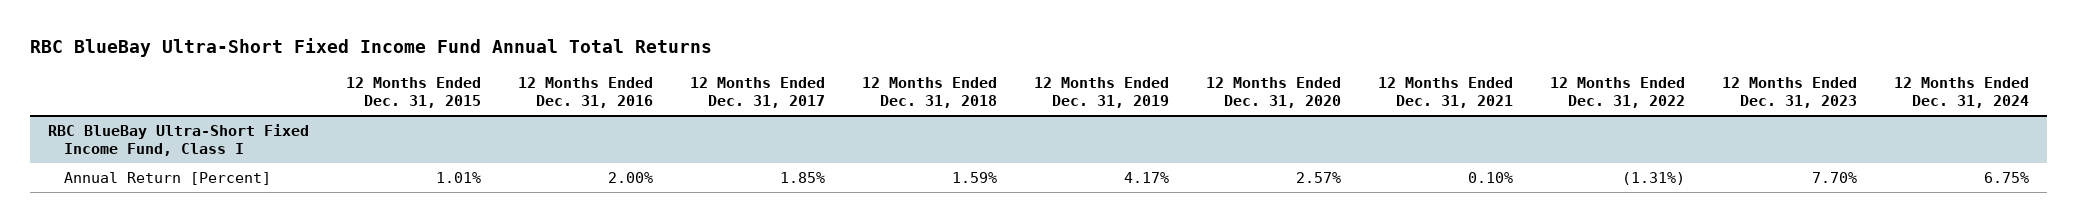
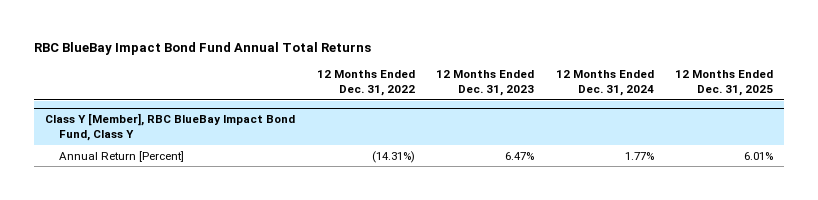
- RBC BlueBay Ultra-Short Fixed Income Fund Annual Total Returns
+ RBC BlueBay Impact Bond Fund Annual Total Returns
- | 12 Months Ended Dec. 31, 2015 | 12 Months Ended Dec. 31, 2016 | 12 Months Ended Dec. 31, 2017 | 12 Months Ended Dec. 31, 2018 | 12 Months Ended Dec. 31, 2019 | 12 Months Ended Dec. 31, 2020 | 12 Months Ended Dec. 31, 2021 | 12 Months Ended Dec. 31, 2022 | 12 Months Ended Dec. 31, 2023 | 12 Months Ended Dec. 31, 2024
+ | 12 Months Ended Dec. 31, 2022 | 12 Months Ended Dec. 31, 2023 | 12 Months Ended Dec. 31, 2024 | 12 Months Ended Dec. 31, 2025
- RBC BlueBay Ultra-Short Fixed Income Fund, Class I
- Annual Return [Percent] | 1.01% | 2.00% | 1.85% | 1.59% | 4.17% | 2.57% | 0.10% | (1.31%) | 7.70% | 6.75%
+ Class Y [Member], RBC BlueBay Impact Bond Fund, Class Y
+ Annual Return [Percent] | (14.31%) | 6.47% | 1.77% | 6.01%

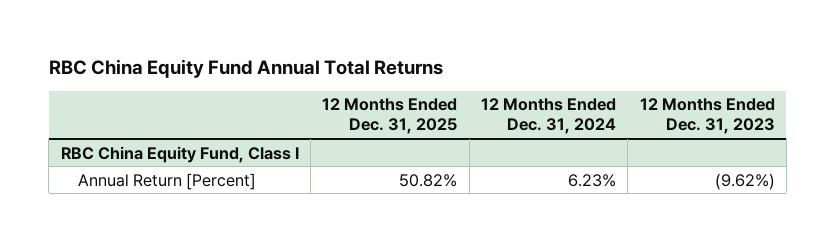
- RBC BlueBay Impact Bond Fund Annual Total Returns
+ RBC China Equity Fund Annual Total Returns
- | 12 Months Ended Dec. 31, 2022 | 12 Months Ended Dec. 31, 2023 | 12 Months Ended Dec. 31, 2024 | 12 Months Ended Dec. 31, 2025
+ | 12 Months Ended Dec. 31, 2025 | 12 Months Ended Dec. 31, 2024 | 12 Months Ended Dec. 31, 2023
- Class Y [Member], RBC BlueBay Impact Bond Fund, Class Y
- Annual Return [Percent] | (14.31%) | 6.47% | 1.77% | 6.01%
+ RBC China Equity Fund, Class I
+ Annual Return [Percent] | 50.82% | 6.23% | (9.62%)

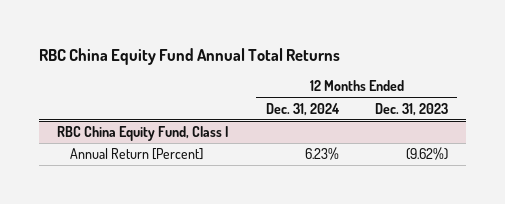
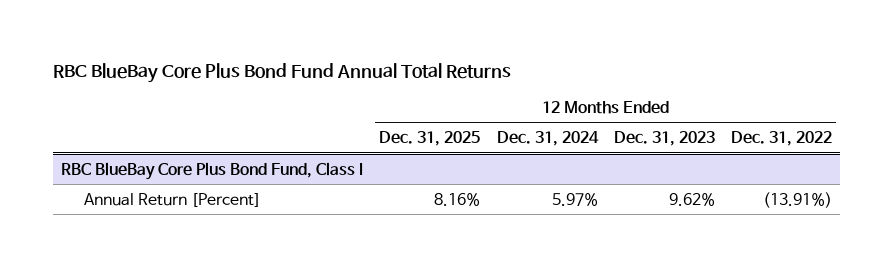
- RBC China Equity Fund Annual Total Returns
+ RBC BlueBay Core Plus Bond Fund Annual Total Returns
- | 12 Months Ended Dec. 31, 2024 | 12 Months Ended Dec. 31, 2023
+ | 12 Months Ended Dec. 31, 2025 | 12 Months Ended Dec. 31, 2024 | 12 Months Ended Dec. 31, 2023 | 12 Months Ended Dec. 31, 2022
- RBC China Equity Fund, Class I
- Annual Return [Percent] | 6.23% | (9.62%)
+ RBC BlueBay Core Plus Bond Fund, Class I
+ Annual Return [Percent] | 8.16% | 5.97% | 9.62% | (13.91%)

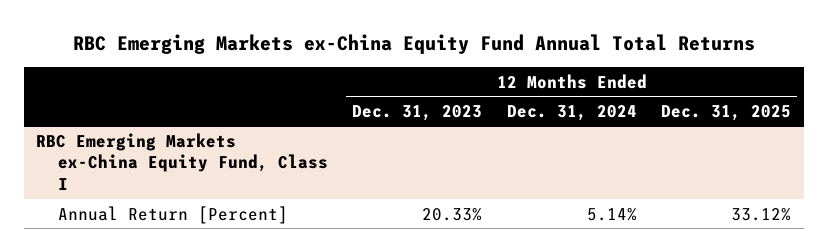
- RBC BlueBay Core Plus Bond Fund Annual Total Returns
+ RBC Emerging Markets ex-China Equity Fund Annual Total Returns
- | 12 Months Ended Dec. 31, 2025 | 12 Months Ended Dec. 31, 2024 | 12 Months Ended Dec. 31, 2023 | 12 Months Ended Dec. 31, 2022
+ | 12 Months Ended Dec. 31, 2023 | 12 Months Ended Dec. 31, 2024 | 12 Months Ended Dec. 31, 2025
- RBC BlueBay Core Plus Bond Fund, Class I
- Annual Return [Percent] | 8.16% | 5.97% | 9.62% | (13.91%)
+ RBC Emerging Markets ex-China Equity Fund, Class I
+ Annual Return [Percent] | 20.33% | 5.14% | 33.12%

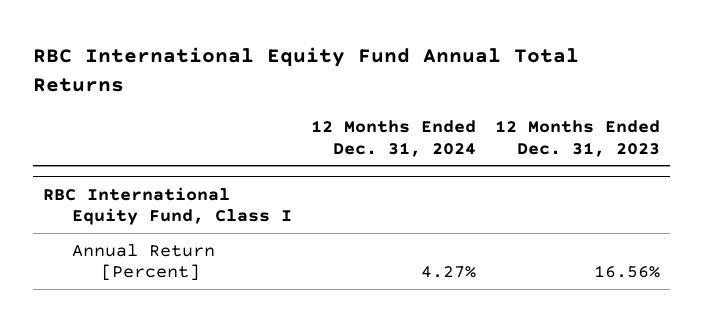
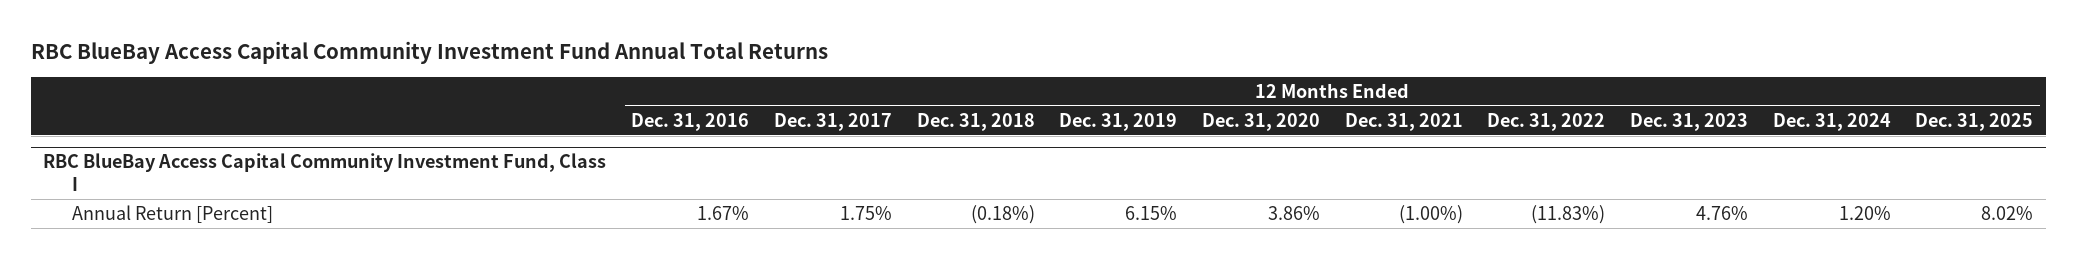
- RBC International Equity Fund Annual Total Returns
+ RBC BlueBay Access Capital Community Investment Fund Annual Total Returns
- | 12 Months Ended Dec. 31, 2024 | 12 Months Ended Dec. 31, 2023
+ | 12 Months Ended Dec. 31, 2016 | 12 Months Ended Dec. 31, 2017 | 12 Months Ended Dec. 31, 2018 | 12 Months Ended Dec. 31, 2019 | 12 Months Ended Dec. 31, 2020 | 12 Months Ended Dec. 31, 2021 | 12 Months Ended Dec. 31, 2022 | 12 Months Ended Dec. 31, 2023 | 12 Months Ended Dec. 31, 2024 | 12 Months Ended Dec. 31, 2025
- RBC International Equity Fund, Class I
- Annual Return [Percent] | 4.27% | 16.56%
+ RBC BlueBay Access Capital Community Investment Fund, Class I
+ Annual Return [Percent] | 1.67% | 1.75% | (0.18%) | 6.15% | 3.86% | (1.00%) | (11.83%) | 4.76% | 1.20% | 8.02%

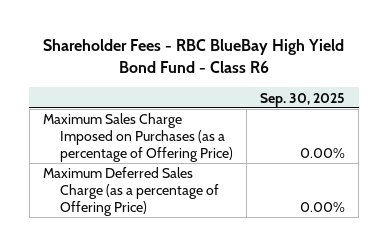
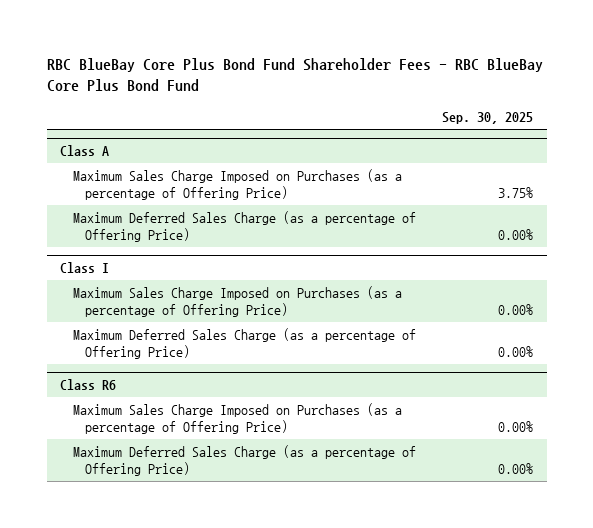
- Shareholder Fees - RBC BlueBay High Yield Bond Fund - Class R6
+ RBC BlueBay Core Plus Bond Fund Shareholder Fees - RBC BlueBay Core Plus Bond Fund
+ Class A
+ Maximum Sales Charge Imposed on Purchases (as a percentage of Offering Price) | 3.75%
+ Maximum Deferred Sales Charge (as a percentage of Offering Price) | 0.00%
+ Class I
+ Class R6
+ Maximum Sales Charge Imposed on Purchases (as a percentage of Offering Price) | 0.00%
+ Maximum Deferred Sales Charge (as a percentage of Offering Price) | 0.00%

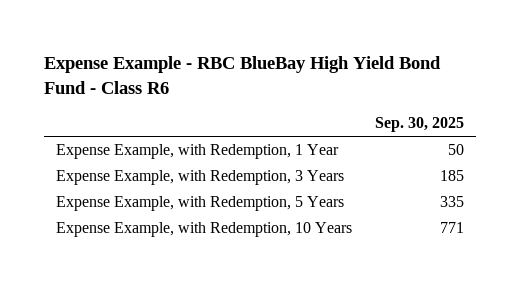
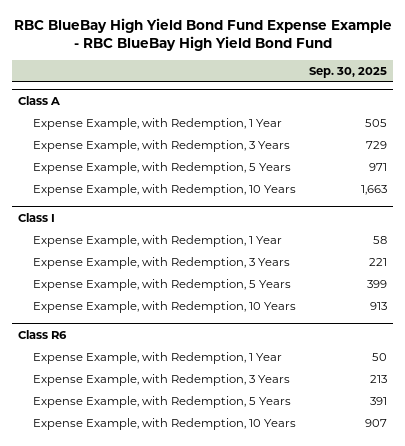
- Expense Example - RBC BlueBay High Yield Bond Fund - Class R6
+ RBC BlueBay High Yield Bond Fund Expense Example - RBC BlueBay High Yield Bond Fund
+ Class A
+ Expense Example, with Redemption, 1 Year | 505
+ Expense Example, with Redemption, 3 Years | 729
+ Expense Example, with Redemption, 5 Years | 971
+ Expense Example, with Redemption, 10 Years | 1,663
+ Class I
+ Expense Example, with Redemption, 1 Year | 58
+ Expense Example, with Redemption, 3 Years | 221
+ Expense Example, with Redemption, 5 Years | 399
+ Expense Example, with Redemption, 10 Years | 913
+ Class R6
- Expense Example, with Redemption, 3 Years | 185
- Expense Example, with Redemption, 5 Years | 335
- Expense Example, with Redemption, 10 Years | 771
+ Expense Example, with Redemption, 3 Years | 213
+ Expense Example, with Redemption, 5 Years | 391
+ Expense Example, with Redemption, 10 Years | 907

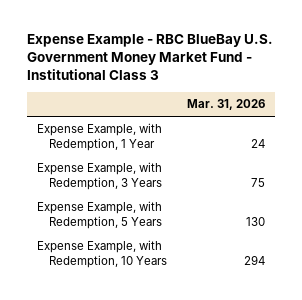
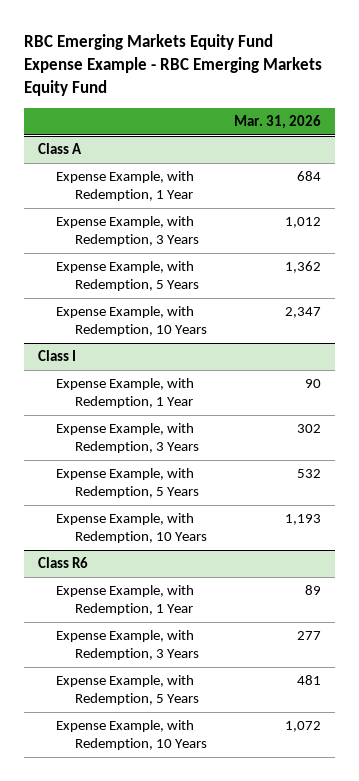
- Expense Example - RBC BlueBay U.S. Government Money Market Fund - Institutional Class 3
+ RBC Emerging Markets Equity Fund Expense Example - RBC Emerging Markets Equity Fund
- Expense Example, with Redemption, 1 Year | 24
- Expense Example, with Redemption, 3 Years | 75
- Expense Example, with Redemption, 5 Years | 130
- Expense Example, with Redemption, 10 Years | 294
+ Class A
+ Expense Example, with Redemption, 1 Year | 684
+ Expense Example, with Redemption, 3 Years | 1,012
+ Expense Example, with Redemption, 5 Years | 1,362
+ Expense Example, with Redemption, 10 Years | 2,347
+ Class I
+ Expense Example, with Redemption, 1 Year | 90
+ Expense Example, with Redemption, 3 Years | 302
+ Expense Example, with Redemption, 5 Years | 532
+ Expense Example, with Redemption, 10 Years | 1,193
+ Class R6
+ Expense Example, with Redemption, 1 Year | 89
+ Expense Example, with Redemption, 3 Years | 277
+ Expense Example, with Redemption, 5 Years | 481
+ Expense Example, with Redemption, 10 Years | 1,072

